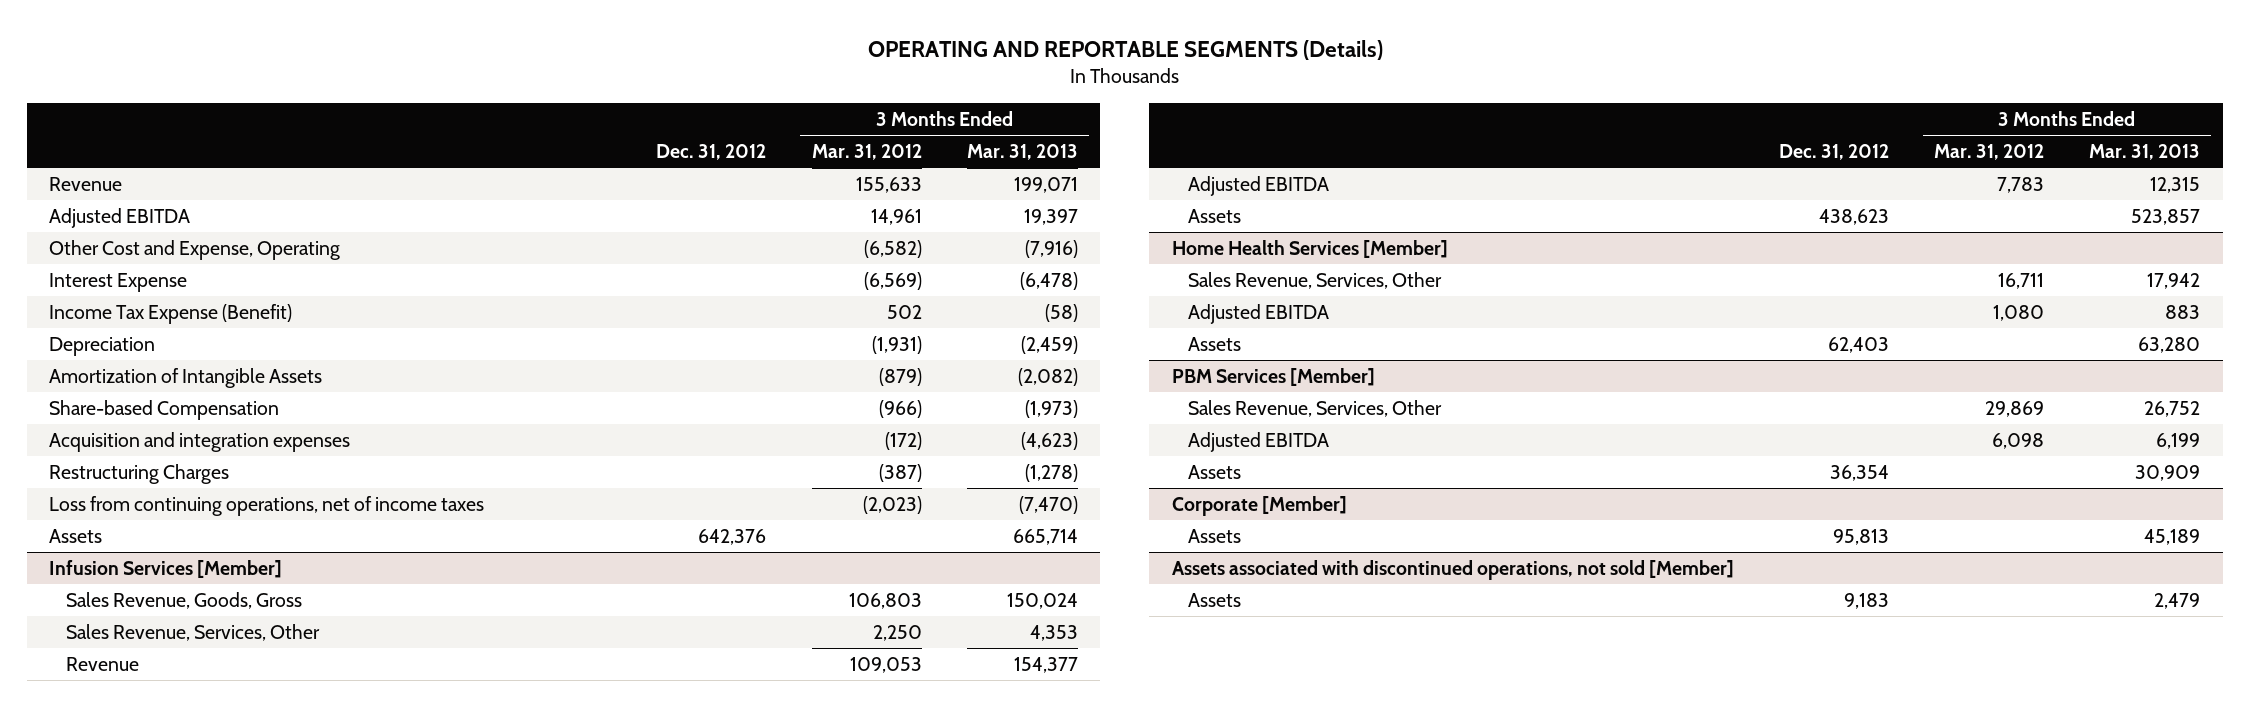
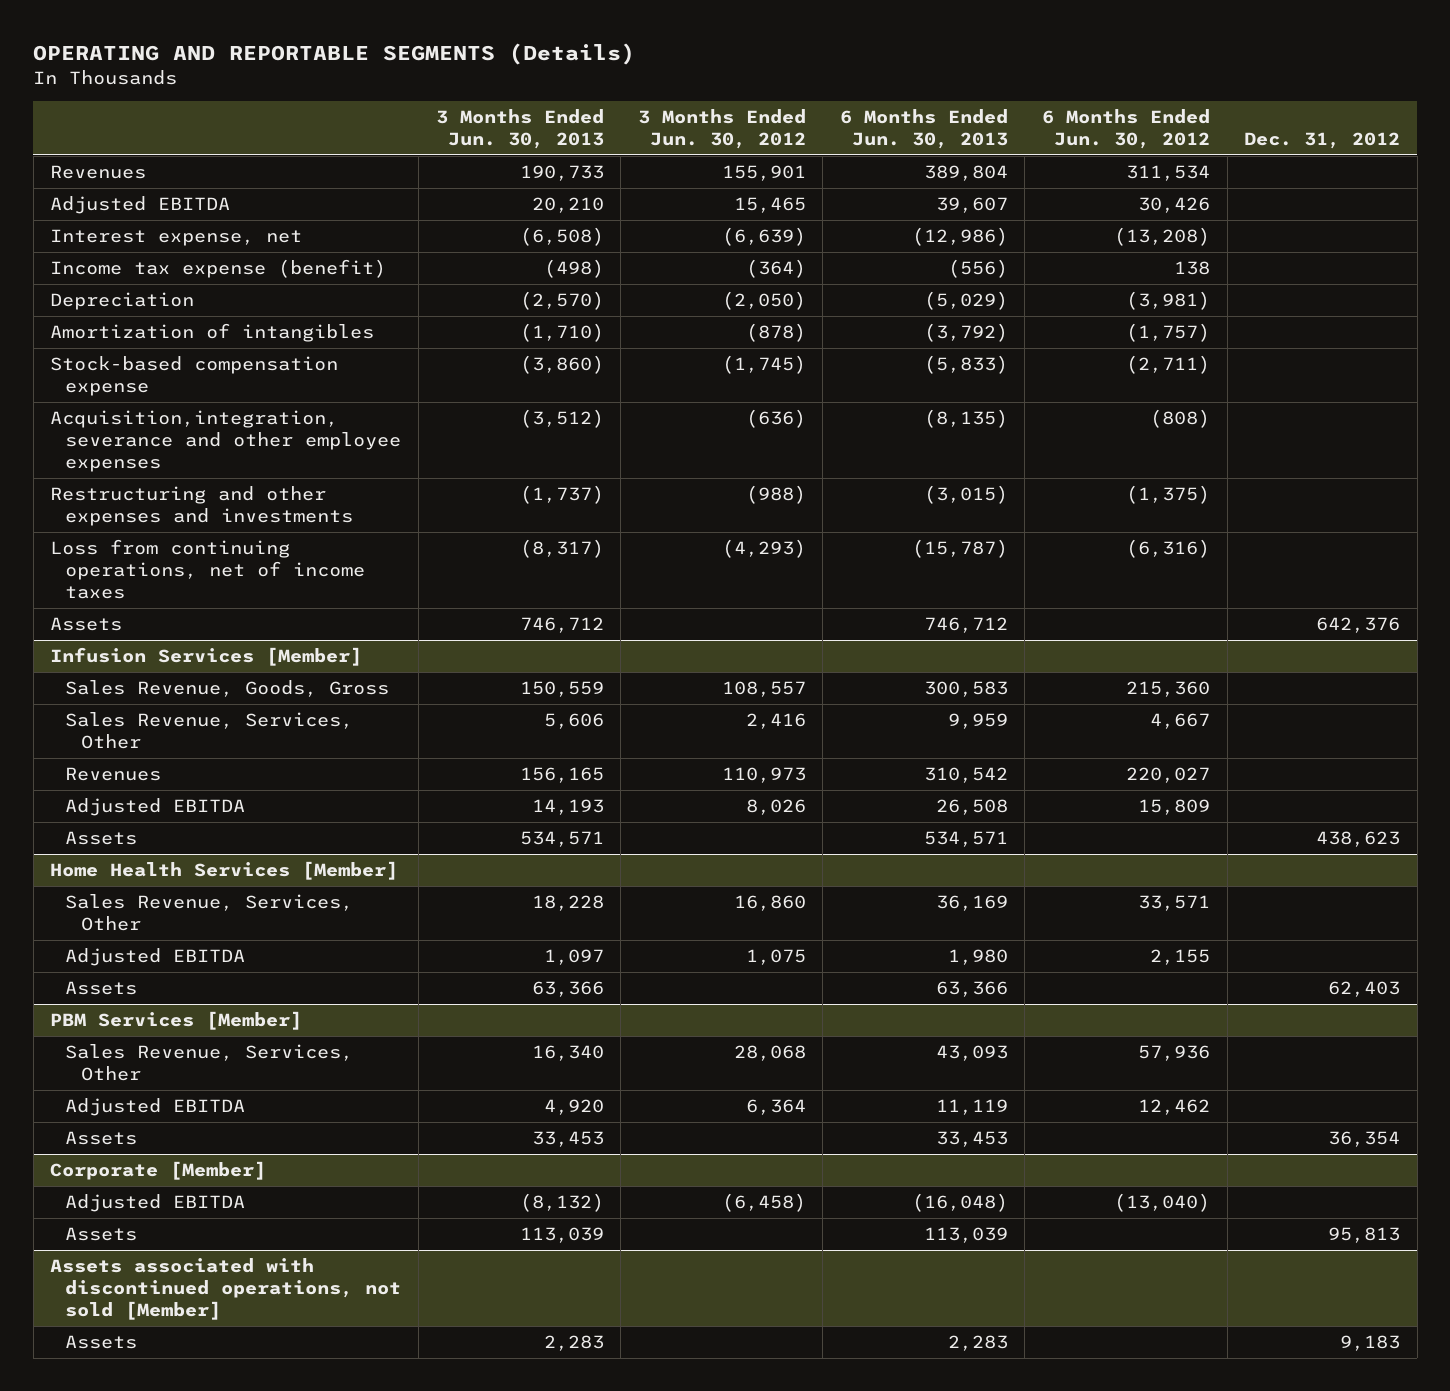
- | Dec. 31, 2012 | 3 Months Ended Mar. 31, 2012 | 3 Months Ended Mar. 31, 2013
+ | 3 Months Ended Jun. 30, 2013 | 3 Months Ended Jun. 30, 2012 | 6 Months Ended Jun. 30, 2013 | 6 Months Ended Jun. 30, 2012 | Dec. 31, 2012
- Revenue | | 155,633 | 199,071
+ Revenues | 190,733 | 155,901 | 389,804 | 311,534 |
- Other Cost and Expense, Operating | | (6,582) | (7,916)
- Interest Expense | | (6,569) | (6,478)
- Income Tax Expense (Benefit) | | 502 | (58)
+ Interest expense, net | (6,508) | (6,639) | (12,986) | (13,208) |
+ Income tax expense (benefit) | (498) | (364) | (556) | 138 |
- Amortization of Intangible Assets | | (879) | (2,082)
- Share-based Compensation | | (966) | (1,973)
- Acquisition and integration expenses | | (172) | (4,623)
- Restructuring Charges | | (387) | (1,278)
+ Amortization of intangibles | (1,710) | (878) | (3,792) | (1,757) |
+ Stock-based compensation expense | (3,860) | (1,745) | (5,833) | (2,711) |
+ Acquisition,integration, severance and other employee expenses | (3,512) | (636) | (8,135) | (808) |
+ Restructuring and other expenses and investments | (1,737) | (988) | (3,015) | (1,375) |
@ Infusion Services [Member]
- Revenue | | 109,053 | 154,377
+ Revenues | 156,165 | 110,973 | 310,542 | 220,027 |
@ Corporate [Member]
+ Adjusted EBITDA | (8,132) | (6,458) | (16,048) | (13,040) |

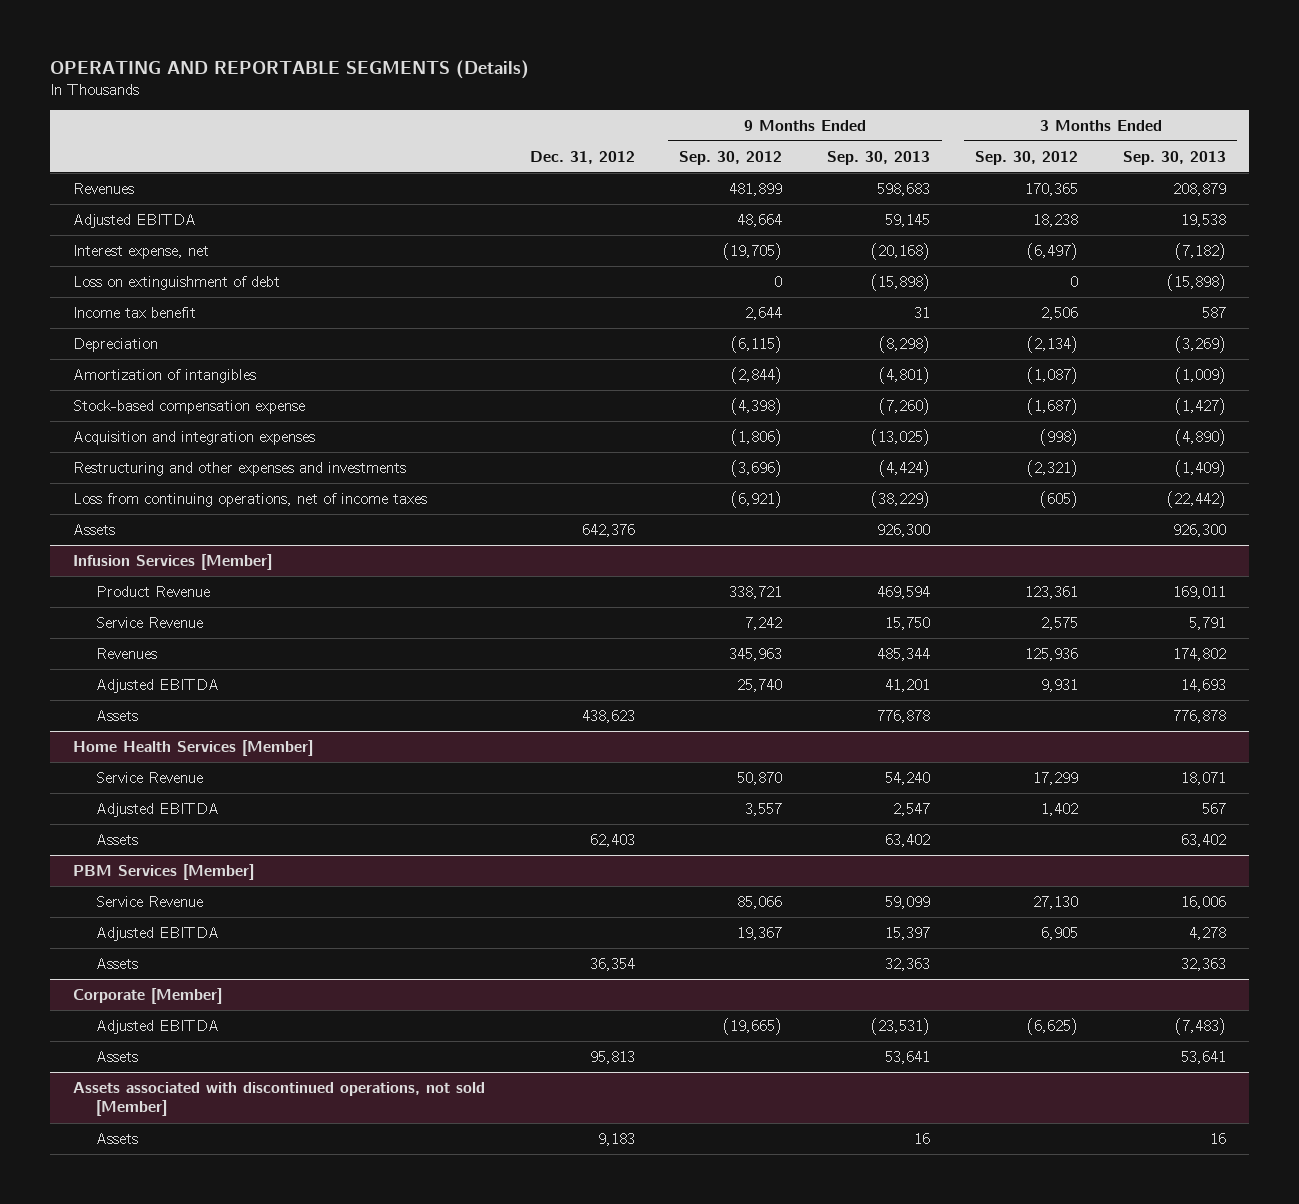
- | 3 Months Ended Jun. 30, 2013 | 3 Months Ended Jun. 30, 2012 | 6 Months Ended Jun. 30, 2013 | 6 Months Ended Jun. 30, 2012 | Dec. 31, 2012
+ | Dec. 31, 2012 | 9 Months Ended Sep. 30, 2012 | 9 Months Ended Sep. 30, 2013 | 3 Months Ended Sep. 30, 2012 | 3 Months Ended Sep. 30, 2013
- Income tax expense (benefit) | (498) | (364) | (556) | 138 |
+ Loss on extinguishment of debt | | 0 | (15,898) | 0 | (15,898)
+ Income tax benefit | | 2,644 | 31 | 2,506 | 587
- Acquisition,integration, severance and other employee expenses | (3,512) | (636) | (8,135) | (808) |
+ Acquisition and integration expenses | | (1,806) | (13,025) | (998) | (4,890)
@ Infusion Services [Member]
- Sales Revenue, Goods, Gross | 150,559 | 108,557 | 300,583 | 215,360 |
- Sales Revenue, Services, Other | 5,606 | 2,416 | 9,959 | 4,667 |
+ Product Revenue | | 338,721 | 469,594 | 123,361 | 169,011
+ Service Revenue | | 7,242 | 15,750 | 2,575 | 5,791
@ Home Health Services [Member]
- Sales Revenue, Services, Other | 18,228 | 16,860 | 36,169 | 33,571 |
+ Service Revenue | | 50,870 | 54,240 | 17,299 | 18,071
@ PBM Services [Member]
- Sales Revenue, Services, Other | 16,340 | 28,068 | 43,093 | 57,936 |
+ Service Revenue | | 85,066 | 59,099 | 27,130 | 16,006

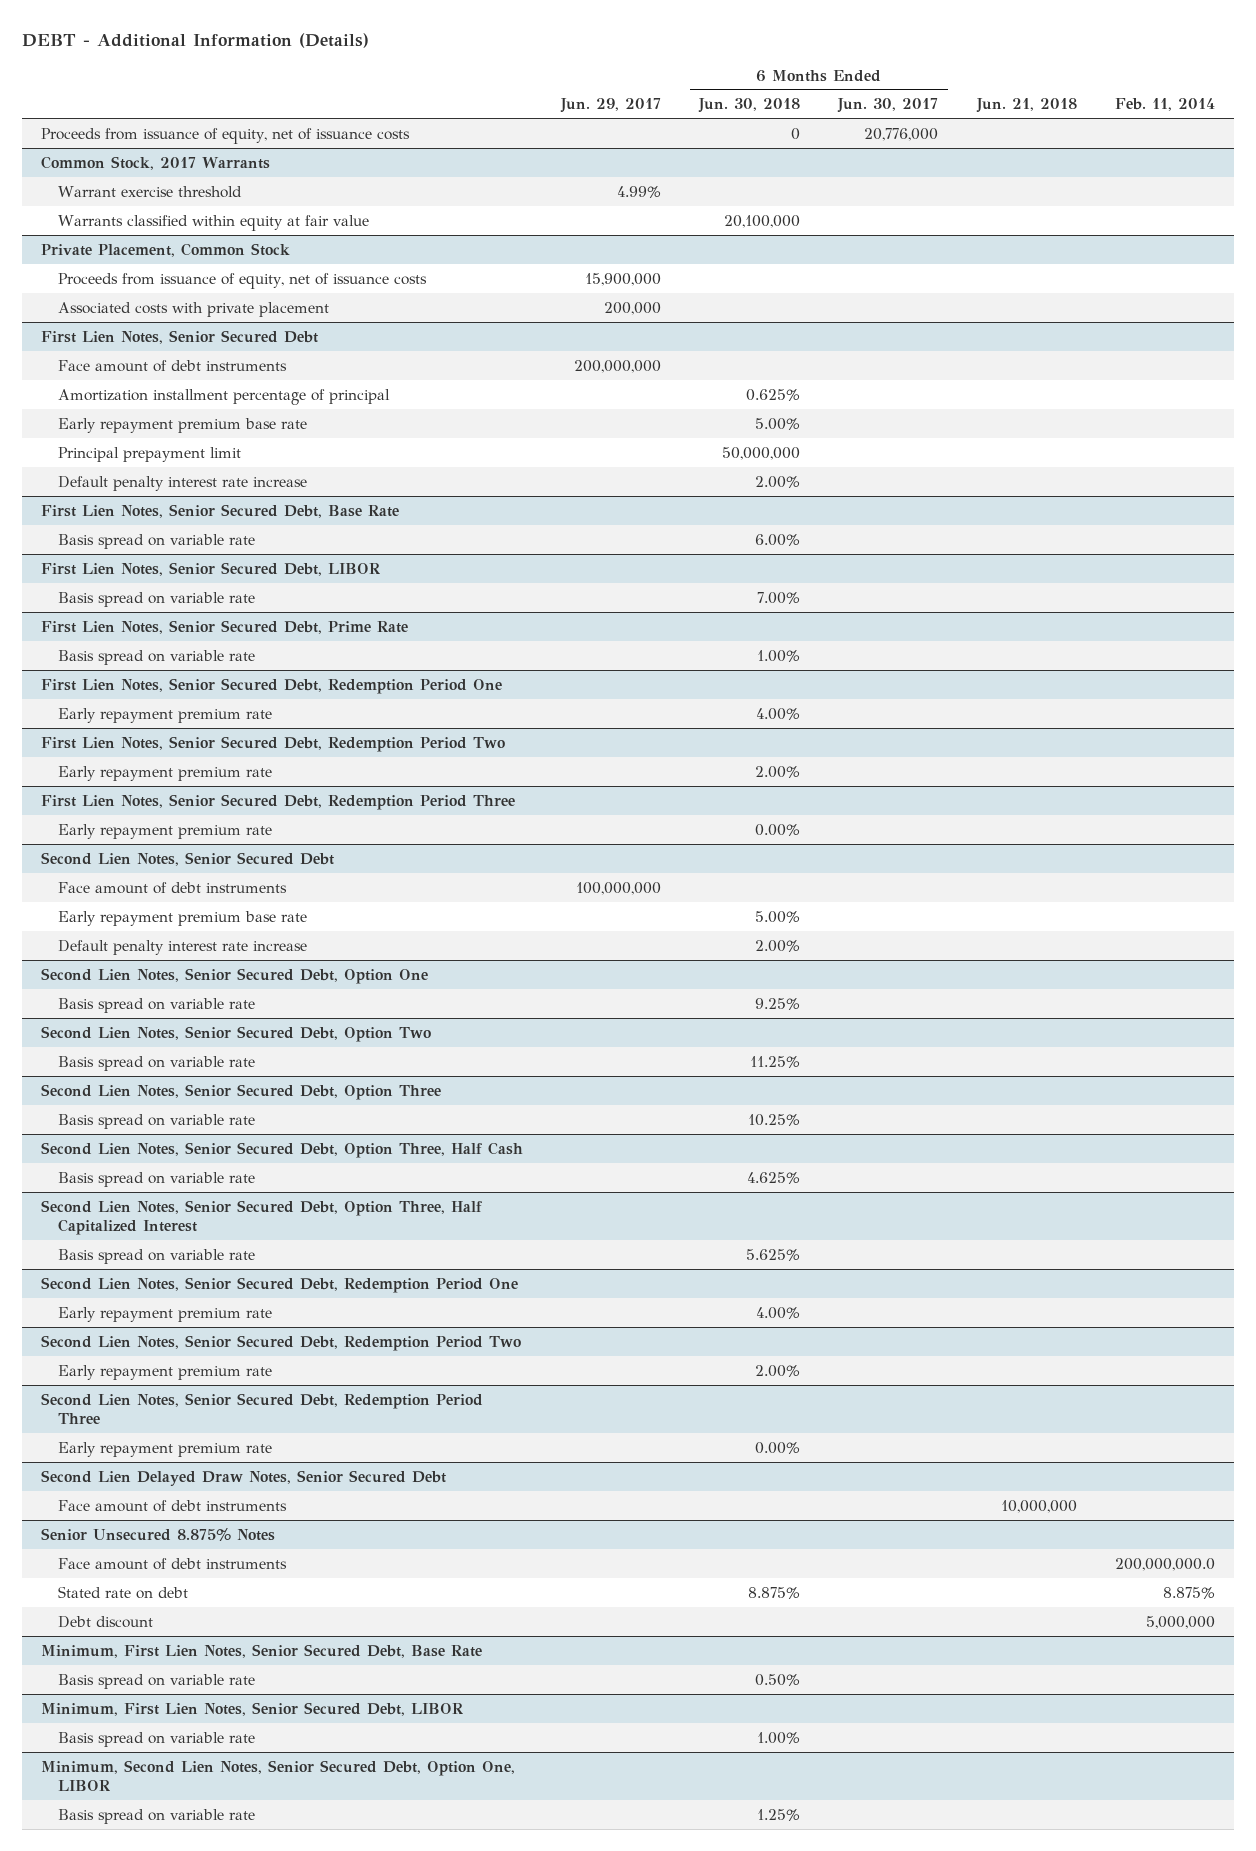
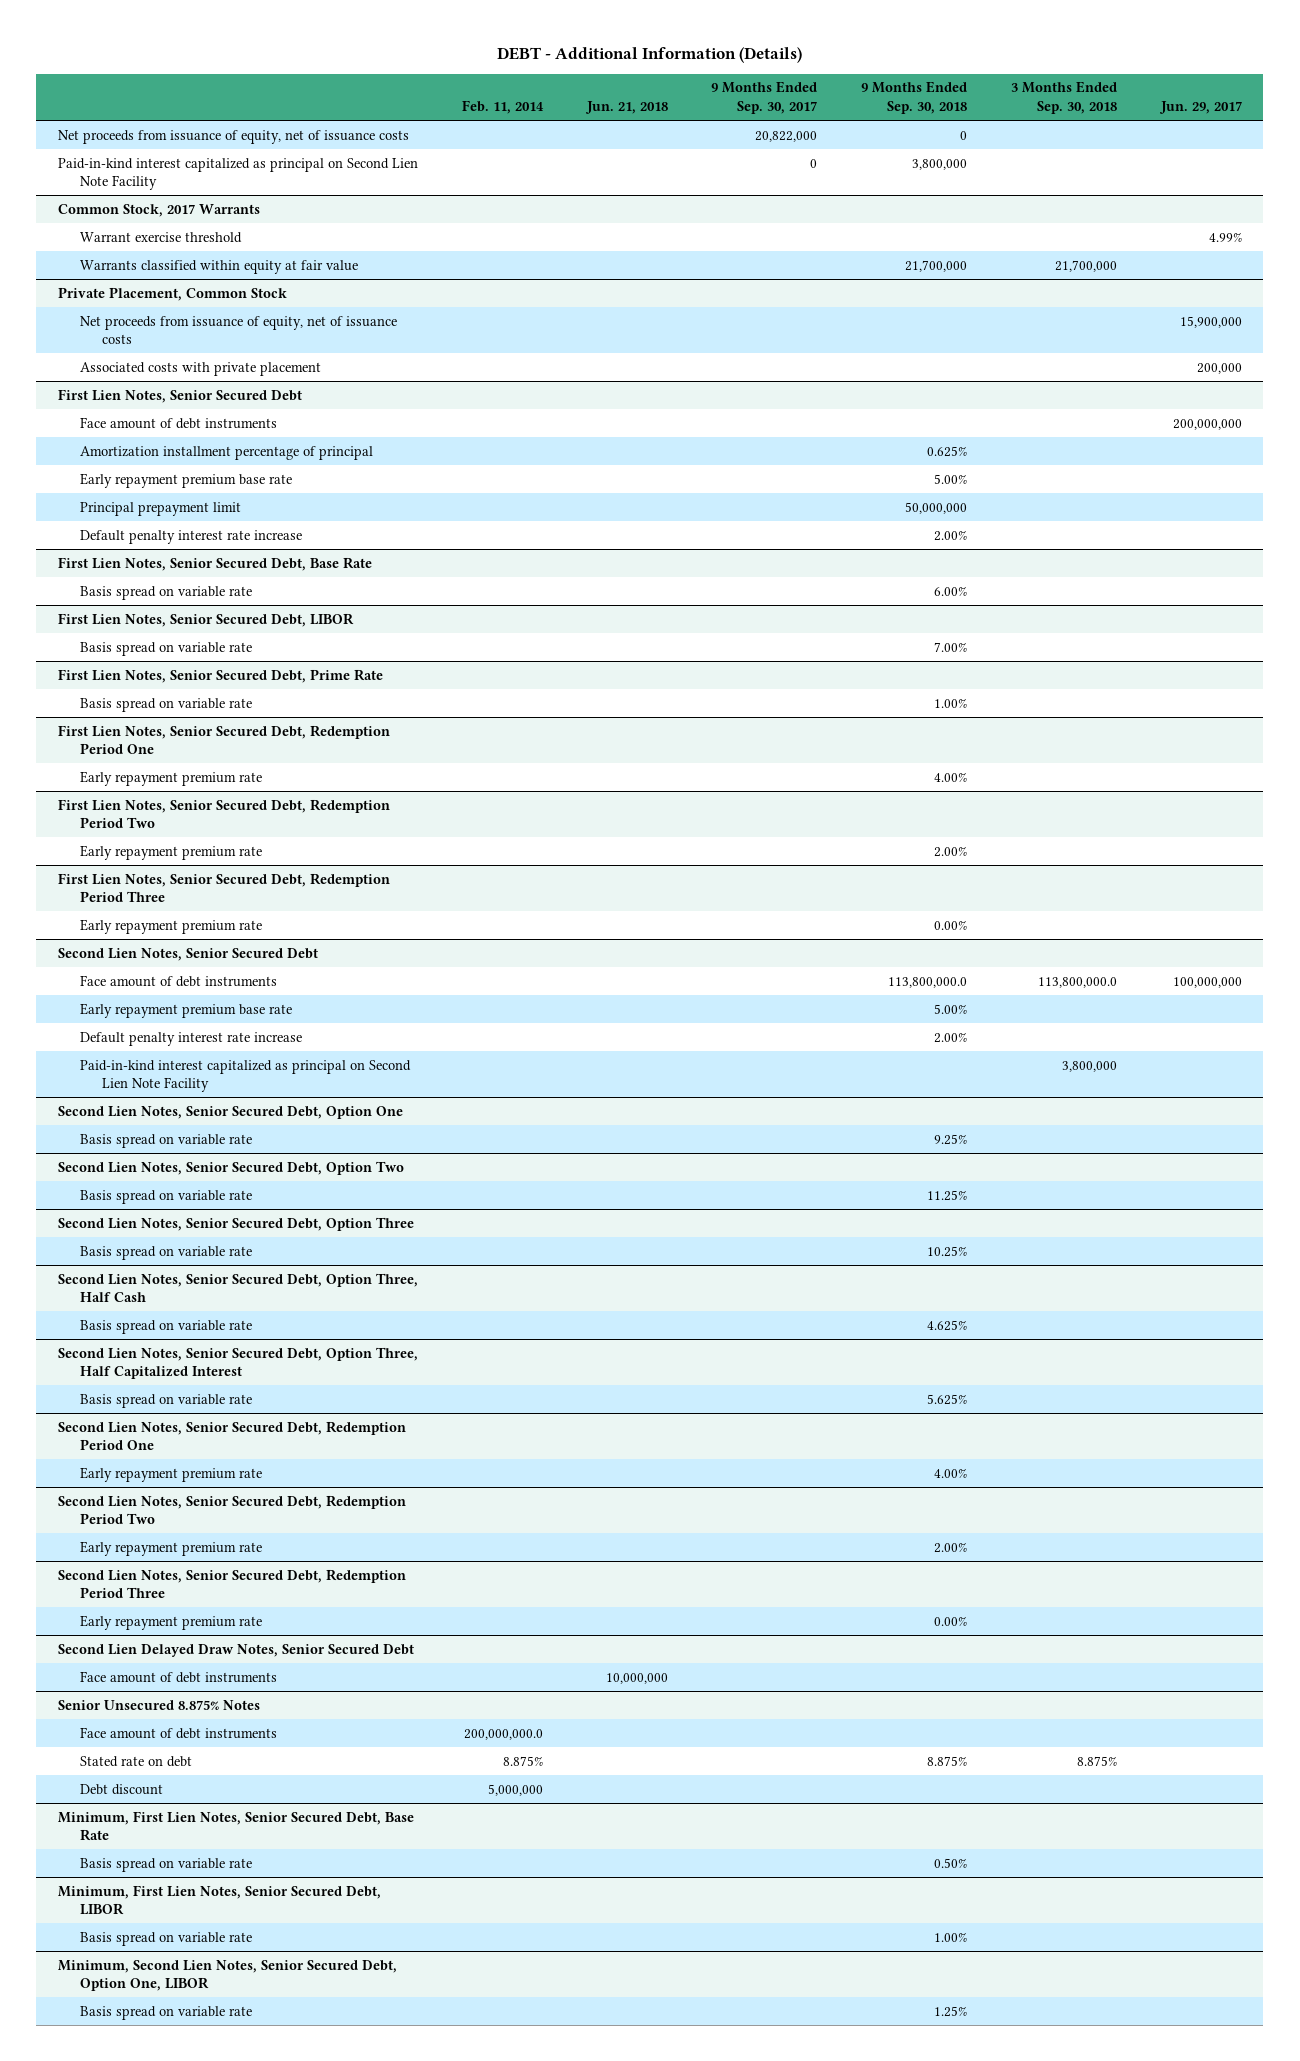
- | Jun. 29, 2017 | 6 Months Ended Jun. 30, 2018 | 6 Months Ended Jun. 30, 2017 | Jun. 21, 2018 | Feb. 11, 2014
+ | Feb. 11, 2014 | Jun. 21, 2018 | 9 Months Ended Sep. 30, 2017 | 9 Months Ended Sep. 30, 2018 | 3 Months Ended Sep. 30, 2018 | Jun. 29, 2017
- Proceeds from issuance of equity, net of issuance costs | | 0 | 20,776,000 | |
+ Net proceeds from issuance of equity, net of issuance costs | | | 20,822,000 | 0 | |
+ Paid-in-kind interest capitalized as principal on Second Lien Note Facility | | | 0 | 3,800,000 | |
@ Private Placement, Common Stock
- Proceeds from issuance of equity, net of issuance costs | 15,900,000 | | | |
+ Net proceeds from issuance of equity, net of issuance costs | | | | | | 15,900,000
@ Second Lien Notes, Senior Secured Debt
+ Paid-in-kind interest capitalized as principal on Second Lien Note Facility | | | | | 3,800,000 |

